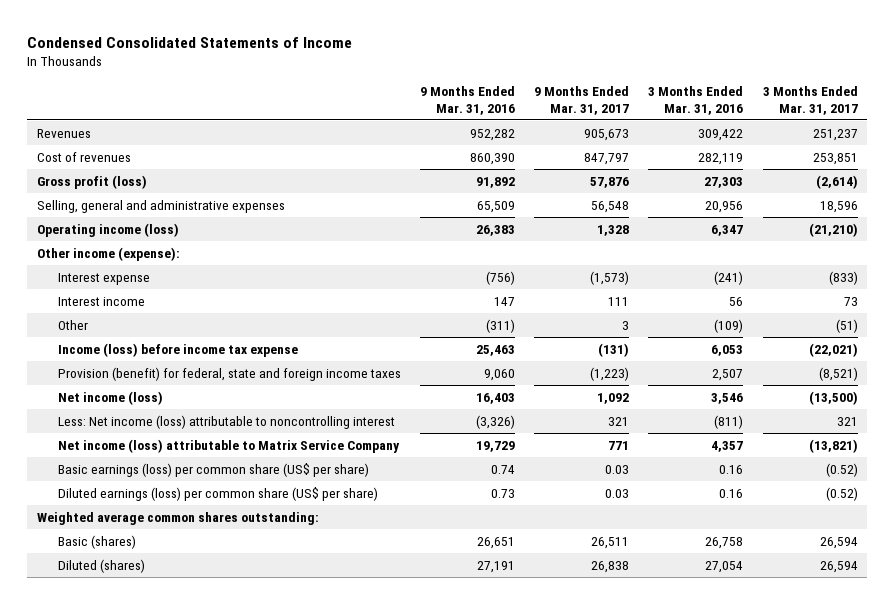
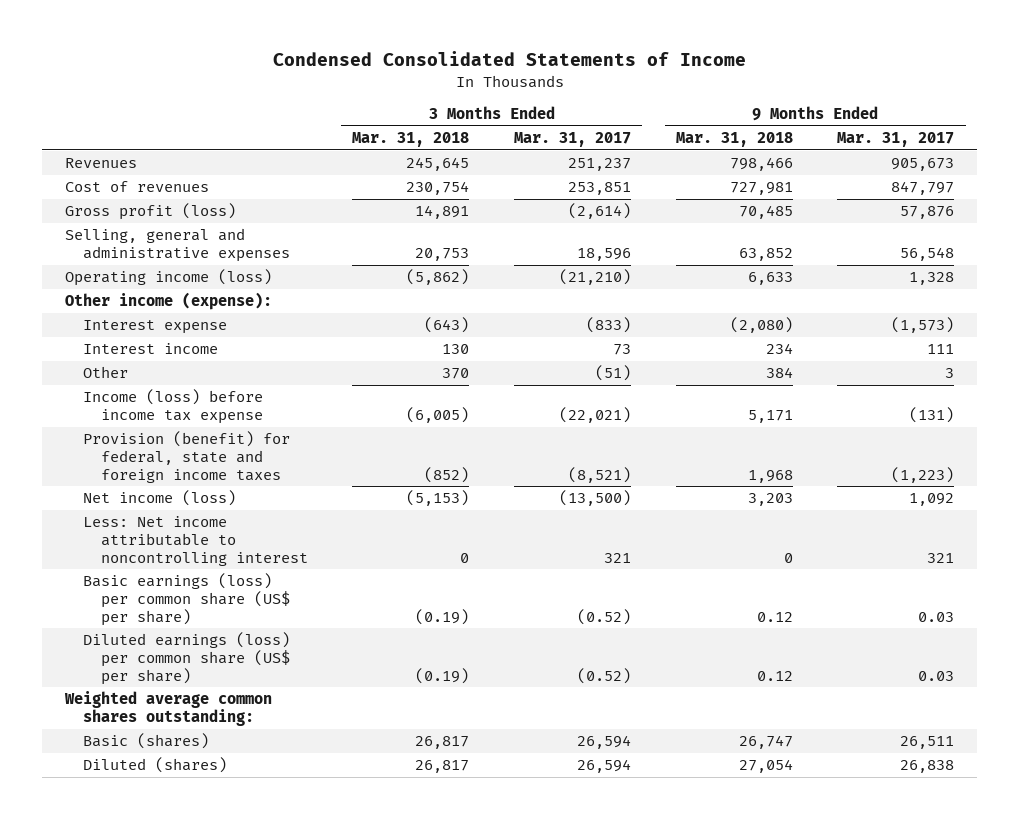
- | 9 Months Ended Mar. 31, 2016 | 9 Months Ended Mar. 31, 2017 | 3 Months Ended Mar. 31, 2016 | 3 Months Ended Mar. 31, 2017
+ | 3 Months Ended Mar. 31, 2018 | 3 Months Ended Mar. 31, 2017 | 9 Months Ended Mar. 31, 2018 | 9 Months Ended Mar. 31, 2017
- Less: Net income (loss) attributable to noncontrolling interest | (3,326) | 321 | (811) | 321
- Net income (loss) attributable to Matrix Service Company | 19,729 | 771 | 4,357 | (13,821)
+ Less: Net income attributable to noncontrolling interest | 0 | 321 | 0 | 321

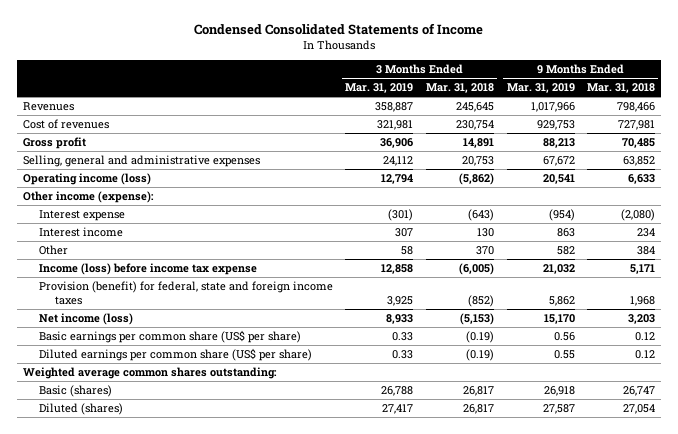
- | 3 Months Ended Mar. 31, 2018 | 3 Months Ended Mar. 31, 2017 | 9 Months Ended Mar. 31, 2018 | 9 Months Ended Mar. 31, 2017
+ | 3 Months Ended Mar. 31, 2019 | 3 Months Ended Mar. 31, 2018 | 9 Months Ended Mar. 31, 2019 | 9 Months Ended Mar. 31, 2018
- Gross profit (loss) | 14,891 | (2,614) | 70,485 | 57,876
+ Gross profit | 36,906 | 14,891 | 88,213 | 70,485
- Less: Net income attributable to noncontrolling interest | 0 | 321 | 0 | 321
- Basic earnings (loss) per common share (US$ per share) | (0.19) | (0.52) | 0.12 | 0.03
- Diluted earnings (loss) per common share (US$ per share) | (0.19) | (0.52) | 0.12 | 0.03
+ Basic earnings per common share (US$ per share) | 0.33 | (0.19) | 0.56 | 0.12
+ Diluted earnings per common share (US$ per share) | 0.33 | (0.19) | 0.55 | 0.12

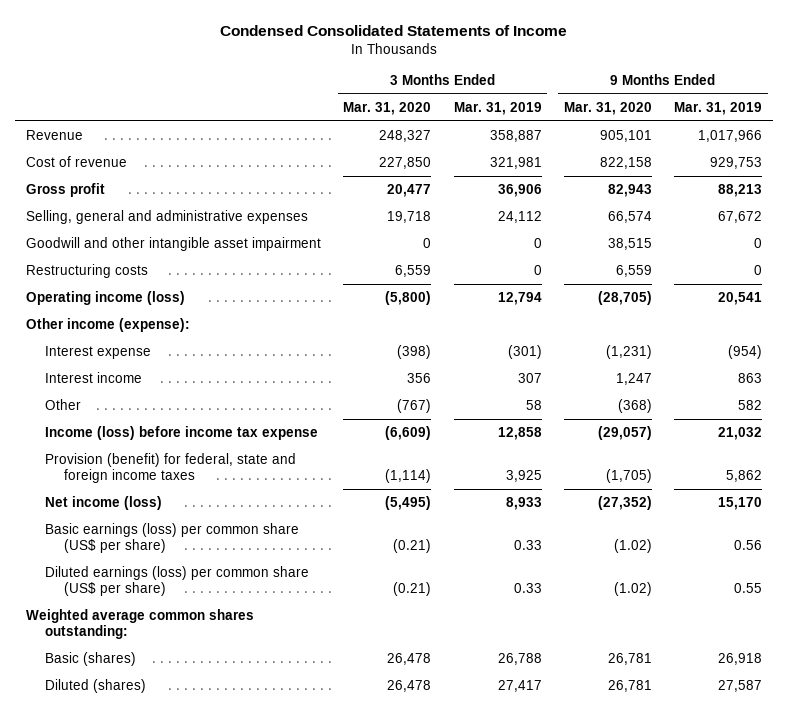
- | 3 Months Ended Mar. 31, 2019 | 3 Months Ended Mar. 31, 2018 | 9 Months Ended Mar. 31, 2019 | 9 Months Ended Mar. 31, 2018
+ | 3 Months Ended Mar. 31, 2020 | 3 Months Ended Mar. 31, 2019 | 9 Months Ended Mar. 31, 2020 | 9 Months Ended Mar. 31, 2019
- Revenues | 358,887 | 245,645 | 1,017,966 | 798,466
- Cost of revenues | 321,981 | 230,754 | 929,753 | 727,981
+ Revenue | 248,327 | 358,887 | 905,101 | 1,017,966
+ Cost of revenue | 227,850 | 321,981 | 822,158 | 929,753
+ Goodwill and other intangible asset impairment | 0 | 0 | 38,515 | 0
+ Restructuring costs | 6,559 | 0 | 6,559 | 0
- Basic earnings per common share (US$ per share) | 0.33 | (0.19) | 0.56 | 0.12
- Diluted earnings per common share (US$ per share) | 0.33 | (0.19) | 0.55 | 0.12
+ Basic earnings (loss) per common share (US$ per share) | (0.21) | 0.33 | (1.02) | 0.56
+ Diluted earnings (loss) per common share (US$ per share) | (0.21) | 0.33 | (1.02) | 0.55

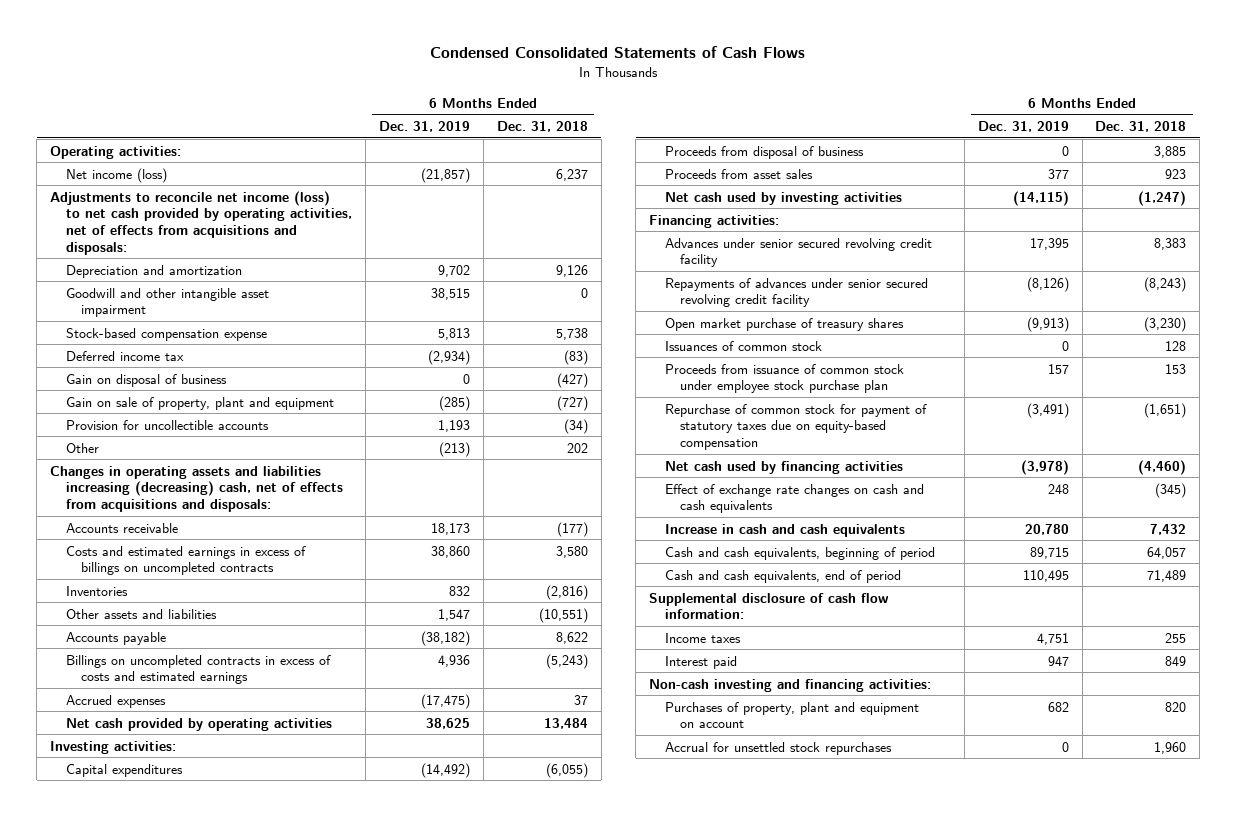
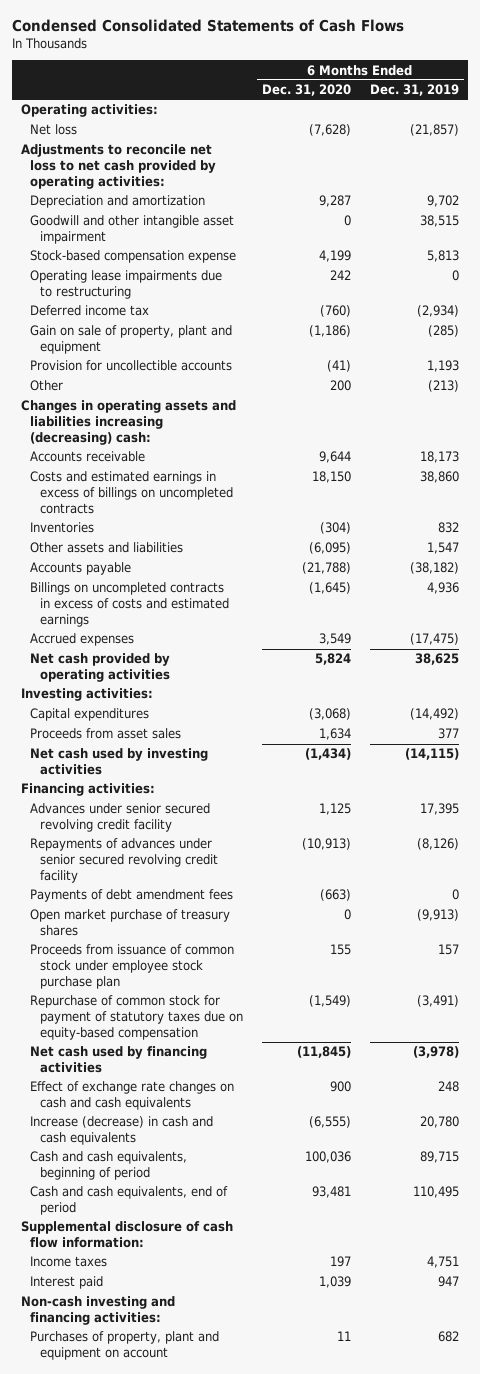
- | 6 Months Ended Dec. 31, 2019 | 6 Months Ended Dec. 31, 2018
+ | 6 Months Ended Dec. 31, 2020 | 6 Months Ended Dec. 31, 2019
- Net income (loss) | (21,857) | 6,237
- Adjustments to reconcile net income (loss) to net cash provided by operating activities, net of effects from acquisitions and disposals:
+ Net loss | (7,628) | (21,857)
+ Adjustments to reconcile net loss to net cash provided by operating activities:
+ Operating lease impairments due to restructuring | 242 | 0
- Gain on disposal of business | 0 | (427)
- Changes in operating assets and liabilities increasing (decreasing) cash, net of effects from acquisitions and disposals:
+ Changes in operating assets and liabilities increasing (decreasing) cash:
- Proceeds from disposal of business | 0 | 3,885
+ Payments of debt amendment fees | (663) | 0
- Issuances of common stock | 0 | 128
- Increase in cash and cash equivalents | 20,780 | 7,432
+ Increase (decrease) in cash and cash equivalents | (6,555) | 20,780
- Accrual for unsettled stock repurchases | 0 | 1,960

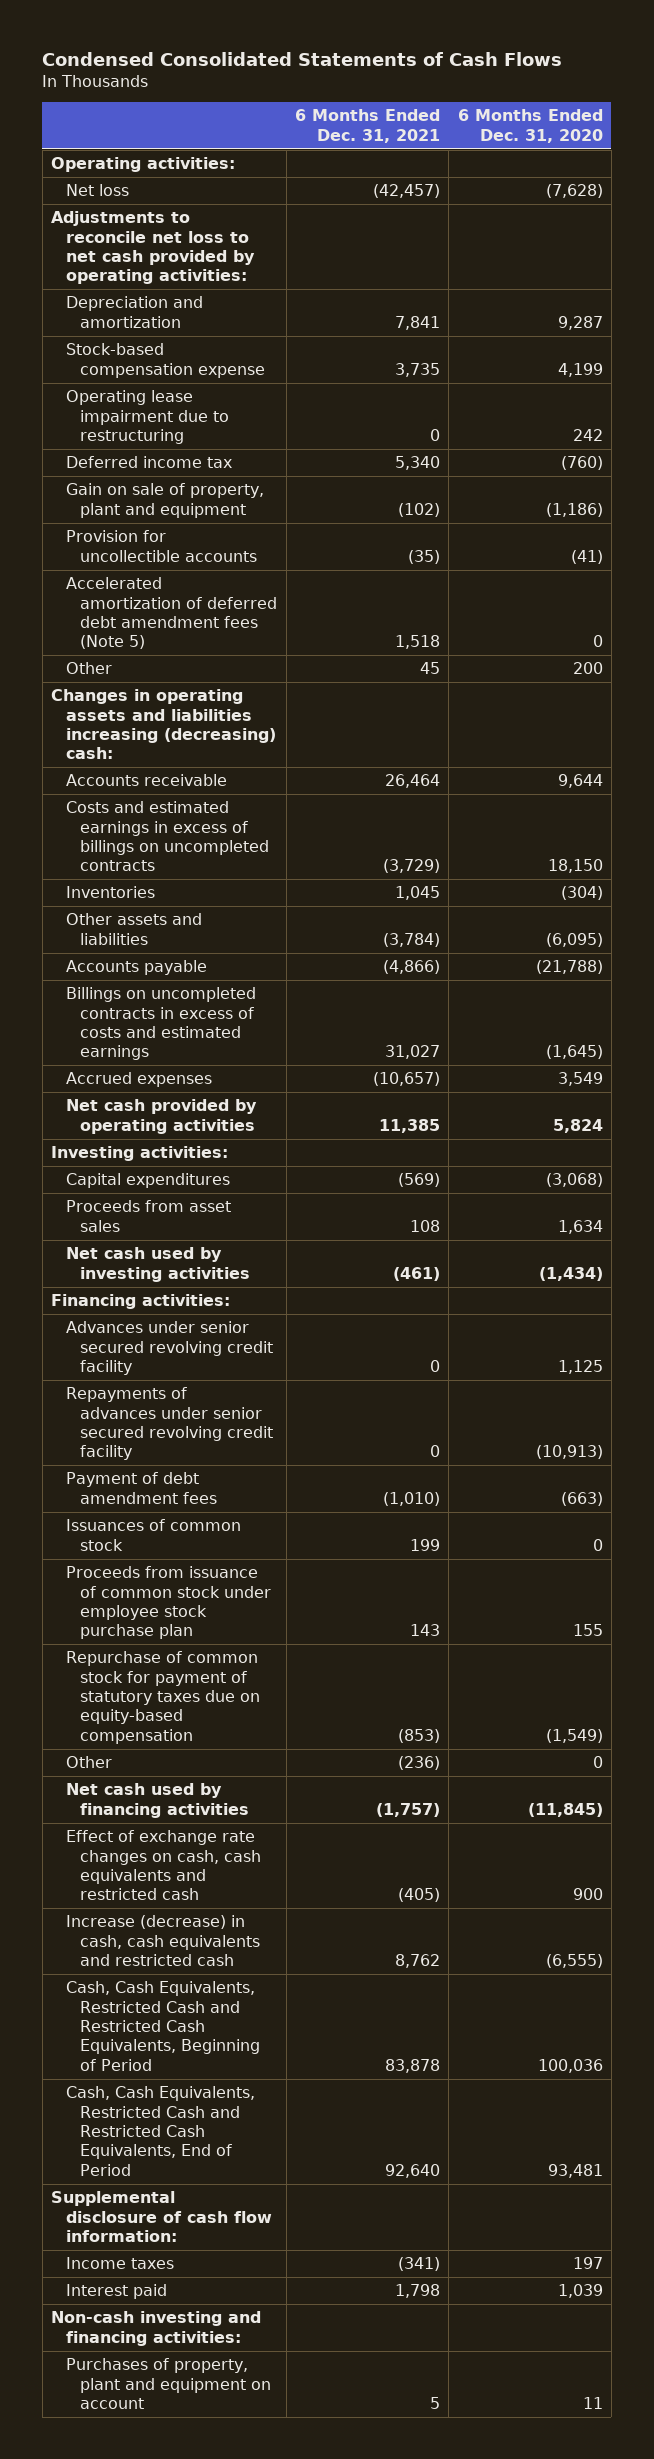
- | 6 Months Ended Dec. 31, 2020 | 6 Months Ended Dec. 31, 2019
+ | 6 Months Ended Dec. 31, 2021 | 6 Months Ended Dec. 31, 2020
- Goodwill and other intangible asset impairment | 0 | 38,515
- Operating lease impairments due to restructuring | 242 | 0
+ Operating lease impairment due to restructuring | 0 | 242
+ Accelerated amortization of deferred debt amendment fees (Note 5) | 1,518 | 0
- Payments of debt amendment fees | (663) | 0
- Open market purchase of treasury shares | 0 | (9,913)
+ Payment of debt amendment fees | (1,010) | (663)
+ Issuances of common stock | 199 | 0
+ Other | (236) | 0
- Effect of exchange rate changes on cash and cash equivalents | 900 | 248
- Increase (decrease) in cash and cash equivalents | (6,555) | 20,780
- Cash and cash equivalents, beginning of period | 100,036 | 89,715
- Cash and cash equivalents, end of period | 93,481 | 110,495
+ Effect of exchange rate changes on cash, cash equivalents and restricted cash | (405) | 900
+ Increase (decrease) in cash, cash equivalents and restricted cash | 8,762 | (6,555)
+ Cash, Cash Equivalents, Restricted Cash and Restricted Cash Equivalents, Beginning of Period | 83,878 | 100,036
+ Cash, Cash Equivalents, Restricted Cash and Restricted Cash Equivalents, End of Period | 92,640 | 93,481

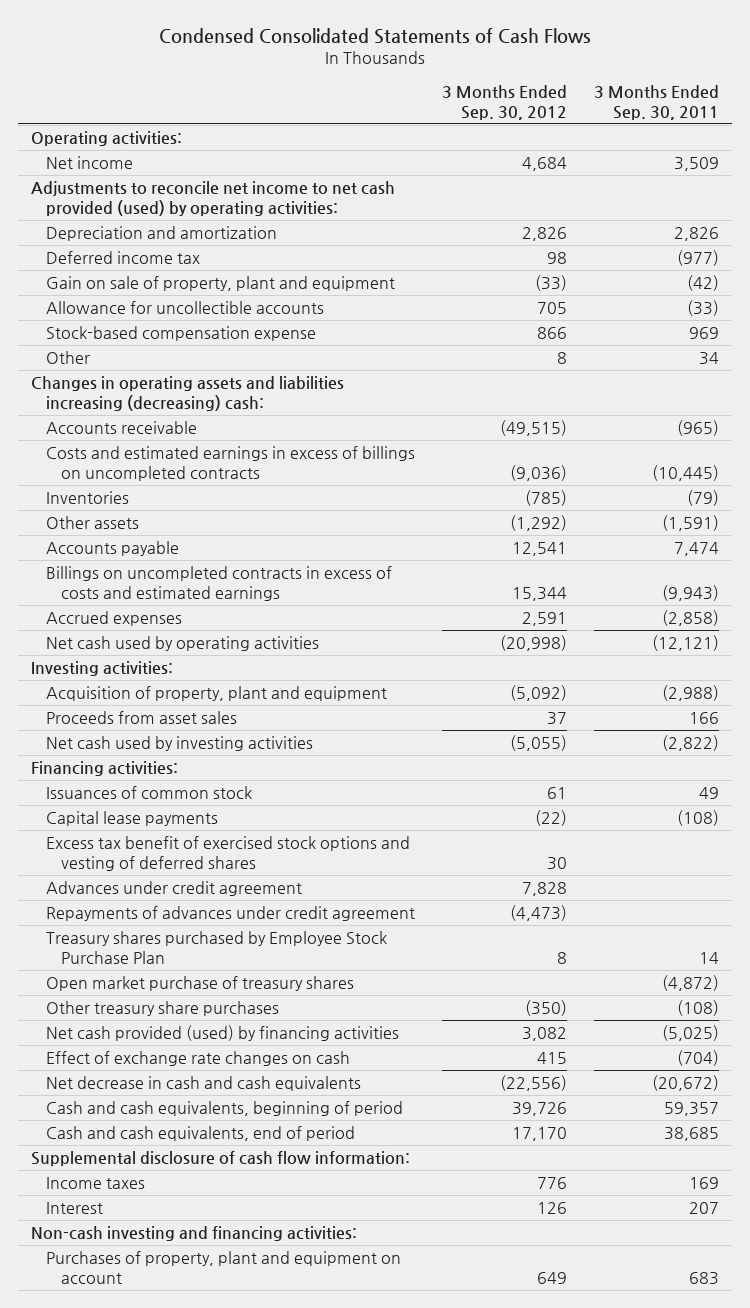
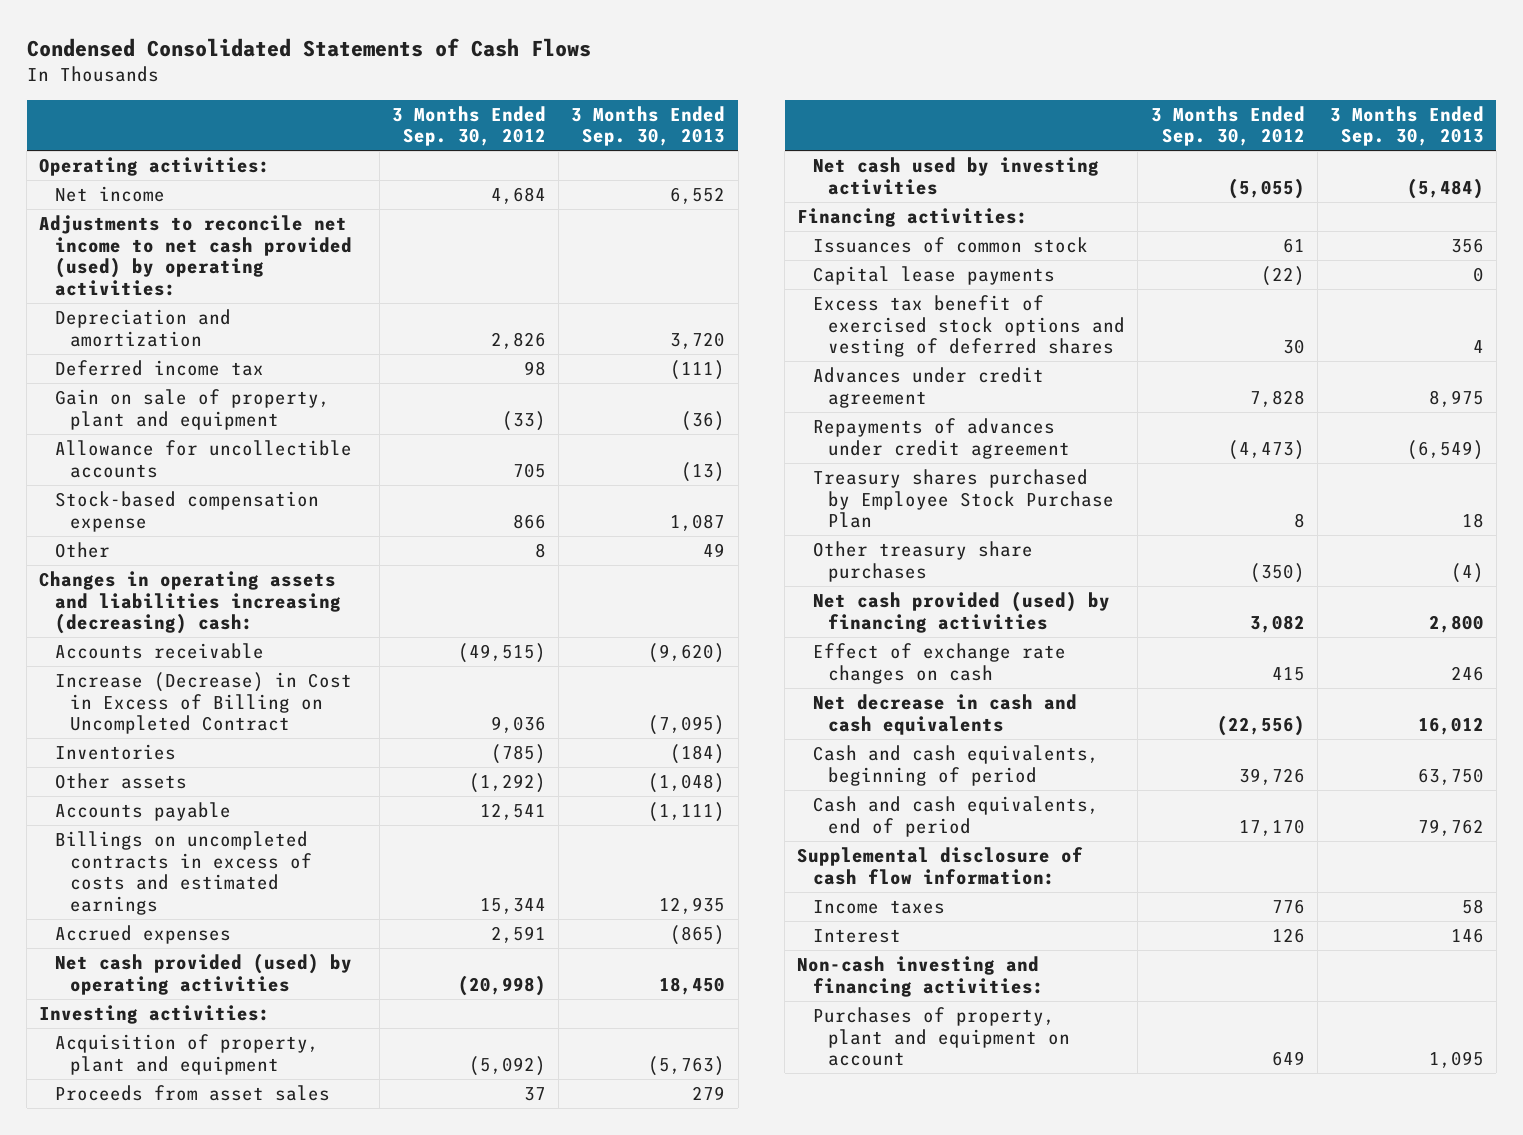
- | 3 Months Ended Sep. 30, 2012 | 3 Months Ended Sep. 30, 2011
+ | 3 Months Ended Sep. 30, 2012 | 3 Months Ended Sep. 30, 2013
- Costs and estimated earnings in excess of billings on uncompleted contracts | (9,036) | (10,445)
+ Increase (Decrease) in Cost in Excess of Billing on Uncompleted Contract | 9,036 | (7,095)
- Net cash used by operating activities | (20,998) | (12,121)
+ Net cash provided (used) by operating activities | (20,998) | 18,450
- Open market purchase of treasury shares | | (4,872)

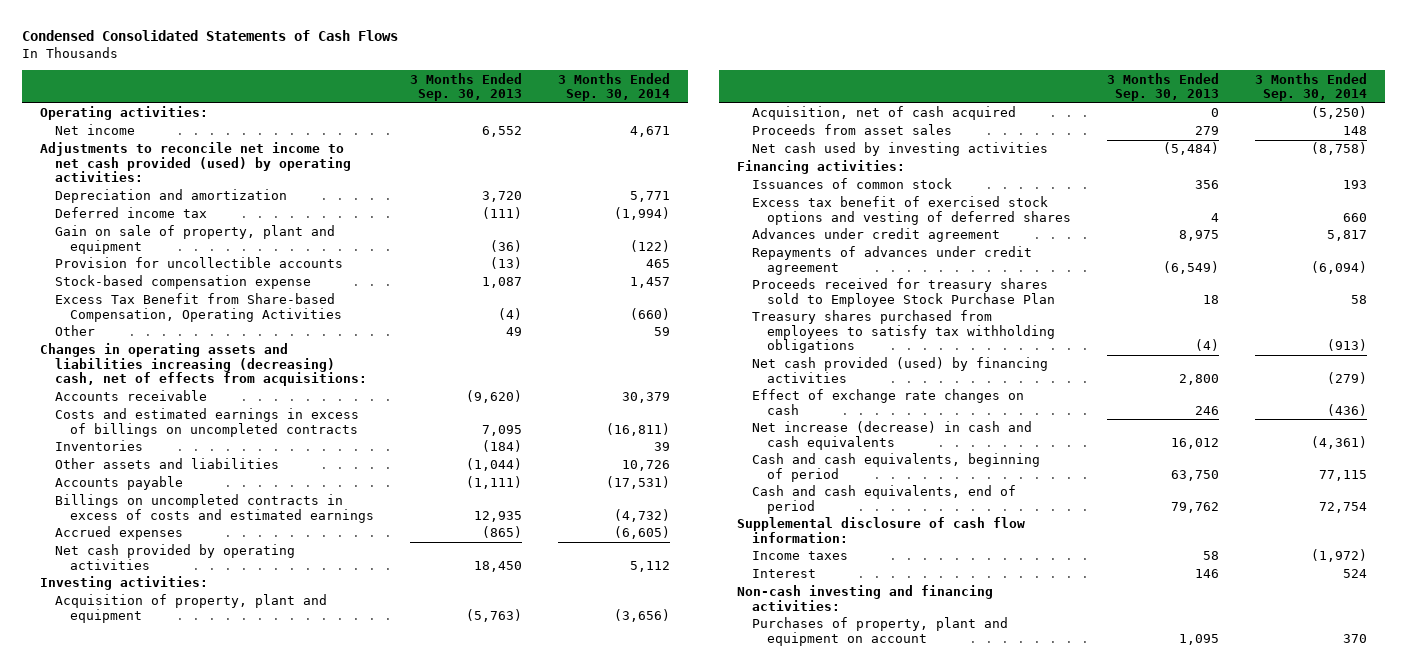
- | 3 Months Ended Sep. 30, 2012 | 3 Months Ended Sep. 30, 2013
+ | 3 Months Ended Sep. 30, 2013 | 3 Months Ended Sep. 30, 2014
- Allowance for uncollectible accounts | 705 | (13)
+ Provision for uncollectible accounts | (13) | 465
+ Excess Tax Benefit from Share-based Compensation, Operating Activities | (4) | (660)
- Changes in operating assets and liabilities increasing (decreasing) cash:
+ Changes in operating assets and liabilities increasing (decreasing) cash, net of effects from acquisitions:
- Increase (Decrease) in Cost in Excess of Billing on Uncompleted Contract | 9,036 | (7,095)
+ Costs and estimated earnings in excess of billings on uncompleted contracts | 7,095 | (16,811)
- Other assets | (1,292) | (1,048)
+ Other assets and liabilities | (1,044) | 10,726
- Net cash provided (used) by operating activities | (20,998) | 18,450
+ Net cash provided by operating activities | 18,450 | 5,112
+ Acquisition, net of cash acquired | 0 | (5,250)
- Capital lease payments | (22) | 0
- Treasury shares purchased by Employee Stock Purchase Plan | 8 | 18
- Other treasury share purchases | (350) | (4)
+ Proceeds received for treasury shares sold to Employee Stock Purchase Plan | 18 | 58
+ Treasury shares purchased from employees to satisfy tax withholding obligations | (4) | (913)
- Net decrease in cash and cash equivalents | (22,556) | 16,012
+ Net increase (decrease) in cash and cash equivalents | 16,012 | (4,361)

